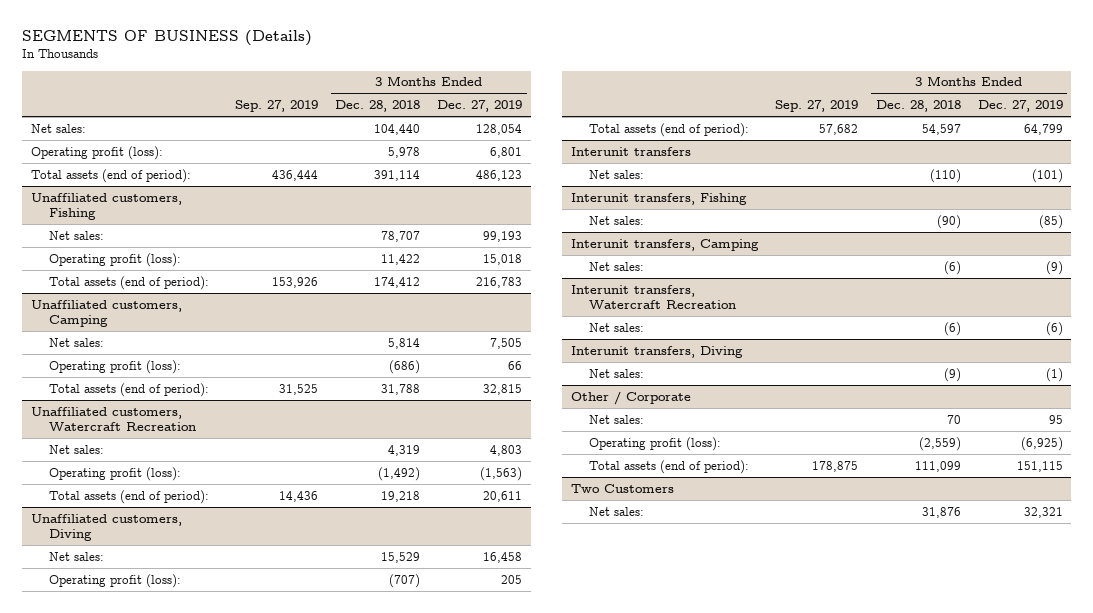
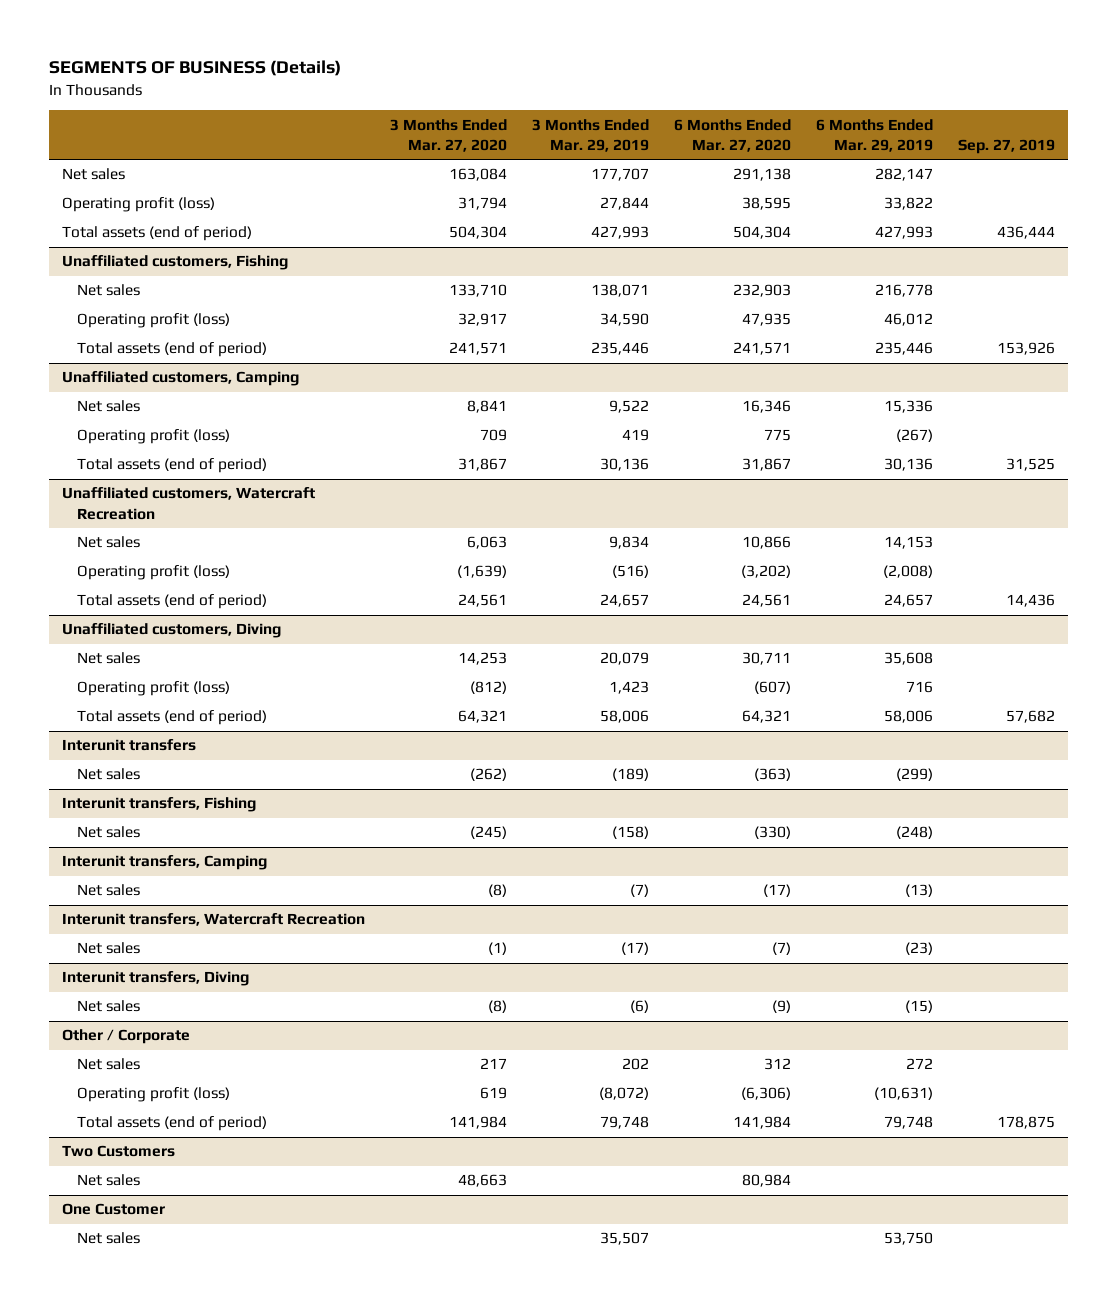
- | Sep. 27, 2019 | 3 Months Ended Dec. 28, 2018 | 3 Months Ended Dec. 27, 2019
+ | 3 Months Ended Mar. 27, 2020 | 3 Months Ended Mar. 29, 2019 | 6 Months Ended Mar. 27, 2020 | 6 Months Ended Mar. 29, 2019 | Sep. 27, 2019
- Net sales: | | 104,440 | 128,054
- Operating profit (loss): | | 5,978 | 6,801
- Total assets (end of period): | 436,444 | 391,114 | 486,123
+ Net sales | 163,084 | 177,707 | 291,138 | 282,147 |
+ Operating profit (loss) | 31,794 | 27,844 | 38,595 | 33,822 |
+ Total assets (end of period) | 504,304 | 427,993 | 504,304 | 427,993 | 436,444
@ Unaffiliated customers, Fishing
- Net sales: | | 78,707 | 99,193
- Operating profit (loss): | | 11,422 | 15,018
- Total assets (end of period): | 153,926 | 174,412 | 216,783
+ Net sales | 133,710 | 138,071 | 232,903 | 216,778 |
+ Operating profit (loss) | 32,917 | 34,590 | 47,935 | 46,012 |
+ Total assets (end of period) | 241,571 | 235,446 | 241,571 | 235,446 | 153,926
@ Unaffiliated customers, Camping
- Net sales: | | 5,814 | 7,505
- Operating profit (loss): | | (686) | 66
- Total assets (end of period): | 31,525 | 31,788 | 32,815
+ Net sales | 8,841 | 9,522 | 16,346 | 15,336 |
+ Operating profit (loss) | 709 | 419 | 775 | (267) |
+ Total assets (end of period) | 31,867 | 30,136 | 31,867 | 30,136 | 31,525
@ Unaffiliated customers, Watercraft Recreation
- Net sales: | | 4,319 | 4,803
- Operating profit (loss): | | (1,492) | (1,563)
- Total assets (end of period): | 14,436 | 19,218 | 20,611
+ Net sales | 6,063 | 9,834 | 10,866 | 14,153 |
+ Operating profit (loss) | (1,639) | (516) | (3,202) | (2,008) |
+ Total assets (end of period) | 24,561 | 24,657 | 24,561 | 24,657 | 14,436
@ Unaffiliated customers, Diving
- Net sales: | | 15,529 | 16,458
- Operating profit (loss): | | (707) | 205
- Total assets (end of period): | 57,682 | 54,597 | 64,799
+ Net sales | 14,253 | 20,079 | 30,711 | 35,608 |
+ Operating profit (loss) | (812) | 1,423 | (607) | 716 |
+ Total assets (end of period) | 64,321 | 58,006 | 64,321 | 58,006 | 57,682
@ Interunit transfers
- Net sales: | | (110) | (101)
+ Net sales | (262) | (189) | (363) | (299) |
@ Interunit transfers, Fishing
- Net sales: | | (90) | (85)
+ Net sales | (245) | (158) | (330) | (248) |
@ Interunit transfers, Camping
- Net sales: | | (6) | (9)
+ Net sales | (8) | (7) | (17) | (13) |
@ Interunit transfers, Watercraft Recreation
- Net sales: | | (6) | (6)
+ Net sales | (1) | (17) | (7) | (23) |
@ Interunit transfers, Diving
- Net sales: | | (9) | (1)
+ Net sales | (8) | (6) | (9) | (15) |
@ Other / Corporate
- Net sales: | | 70 | 95
- Operating profit (loss): | | (2,559) | (6,925)
- Total assets (end of period): | 178,875 | 111,099 | 151,115
+ Net sales | 217 | 202 | 312 | 272 |
+ Operating profit (loss) | 619 | (8,072) | (6,306) | (10,631) |
+ Total assets (end of period) | 141,984 | 79,748 | 141,984 | 79,748 | 178,875
@ Two Customers
- Net sales: | | 31,876 | 32,321
+ Net sales | 48,663 | | 80,984 | |
+ One Customer
+ Net sales | | 35,507 | | 53,750 |

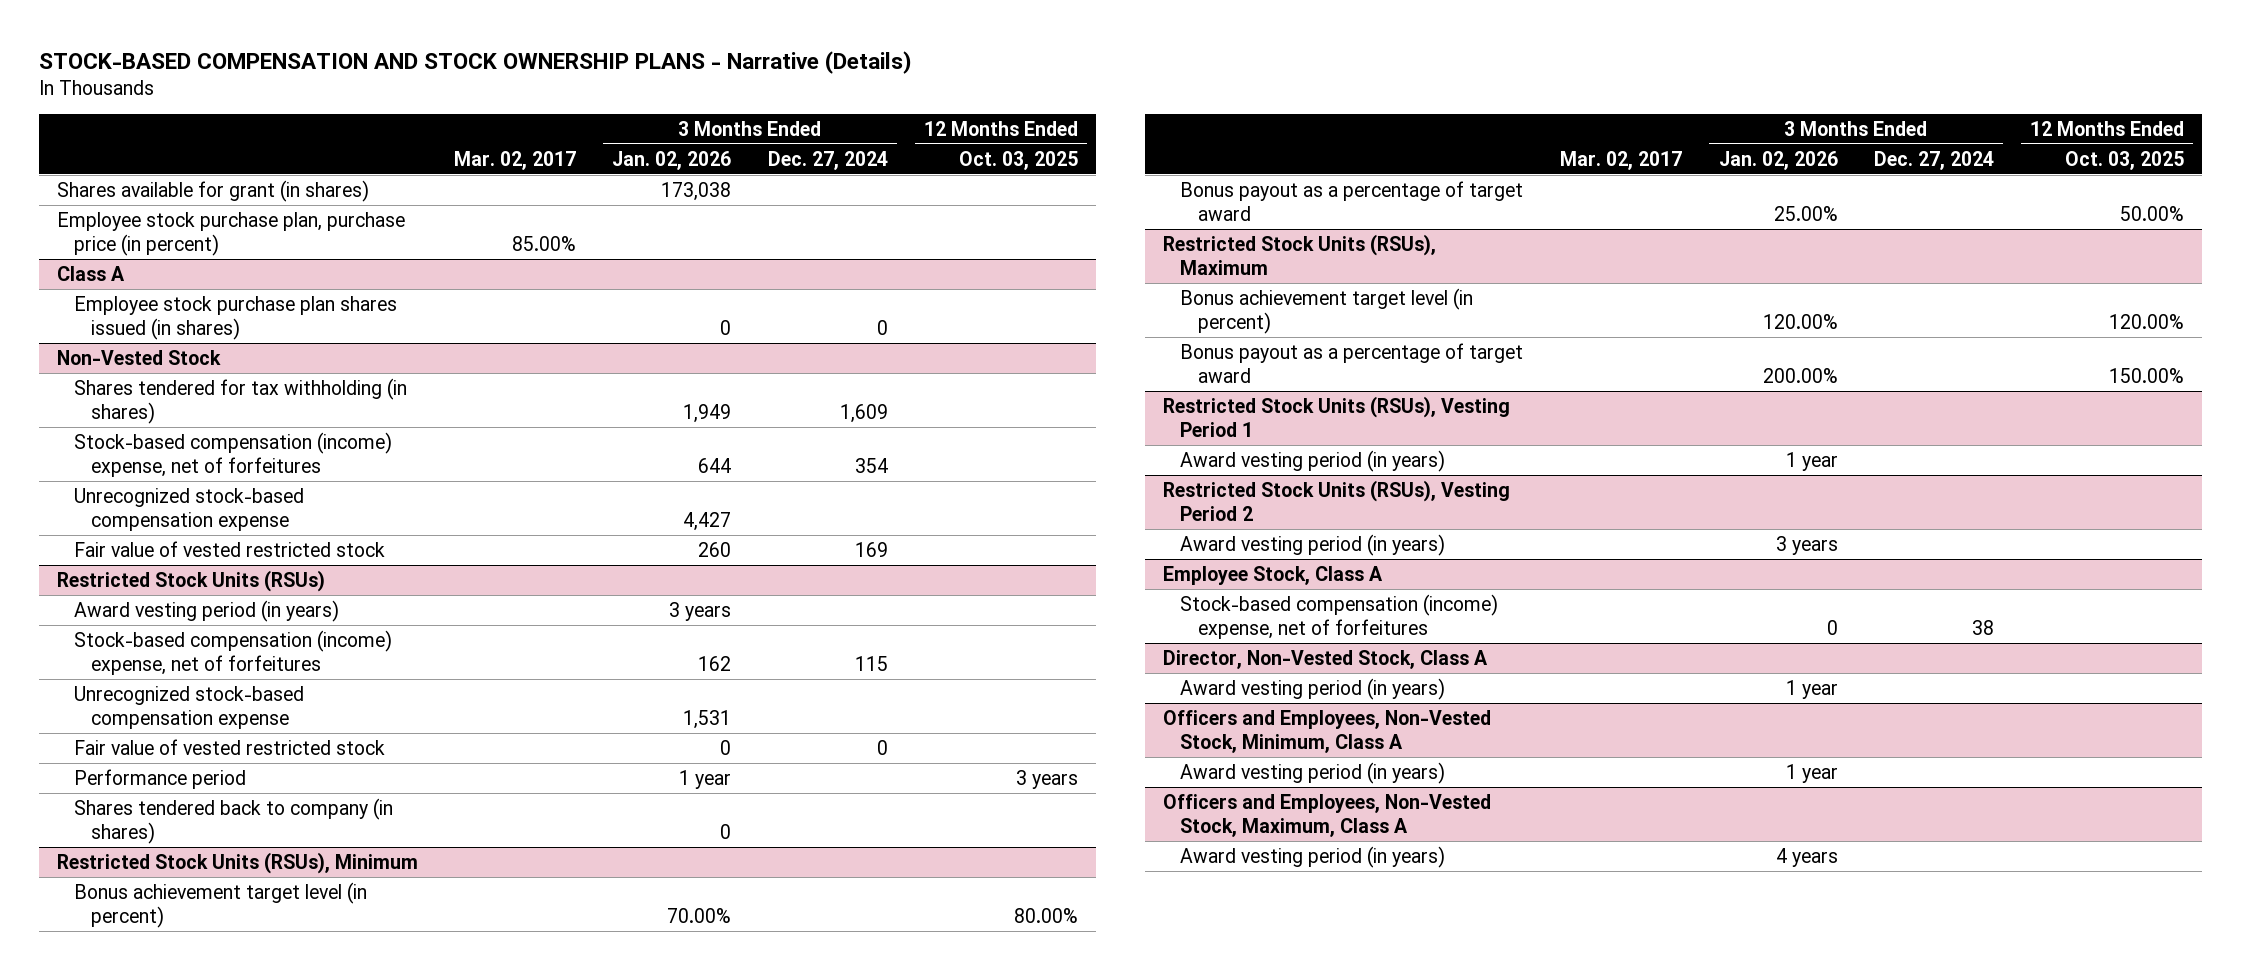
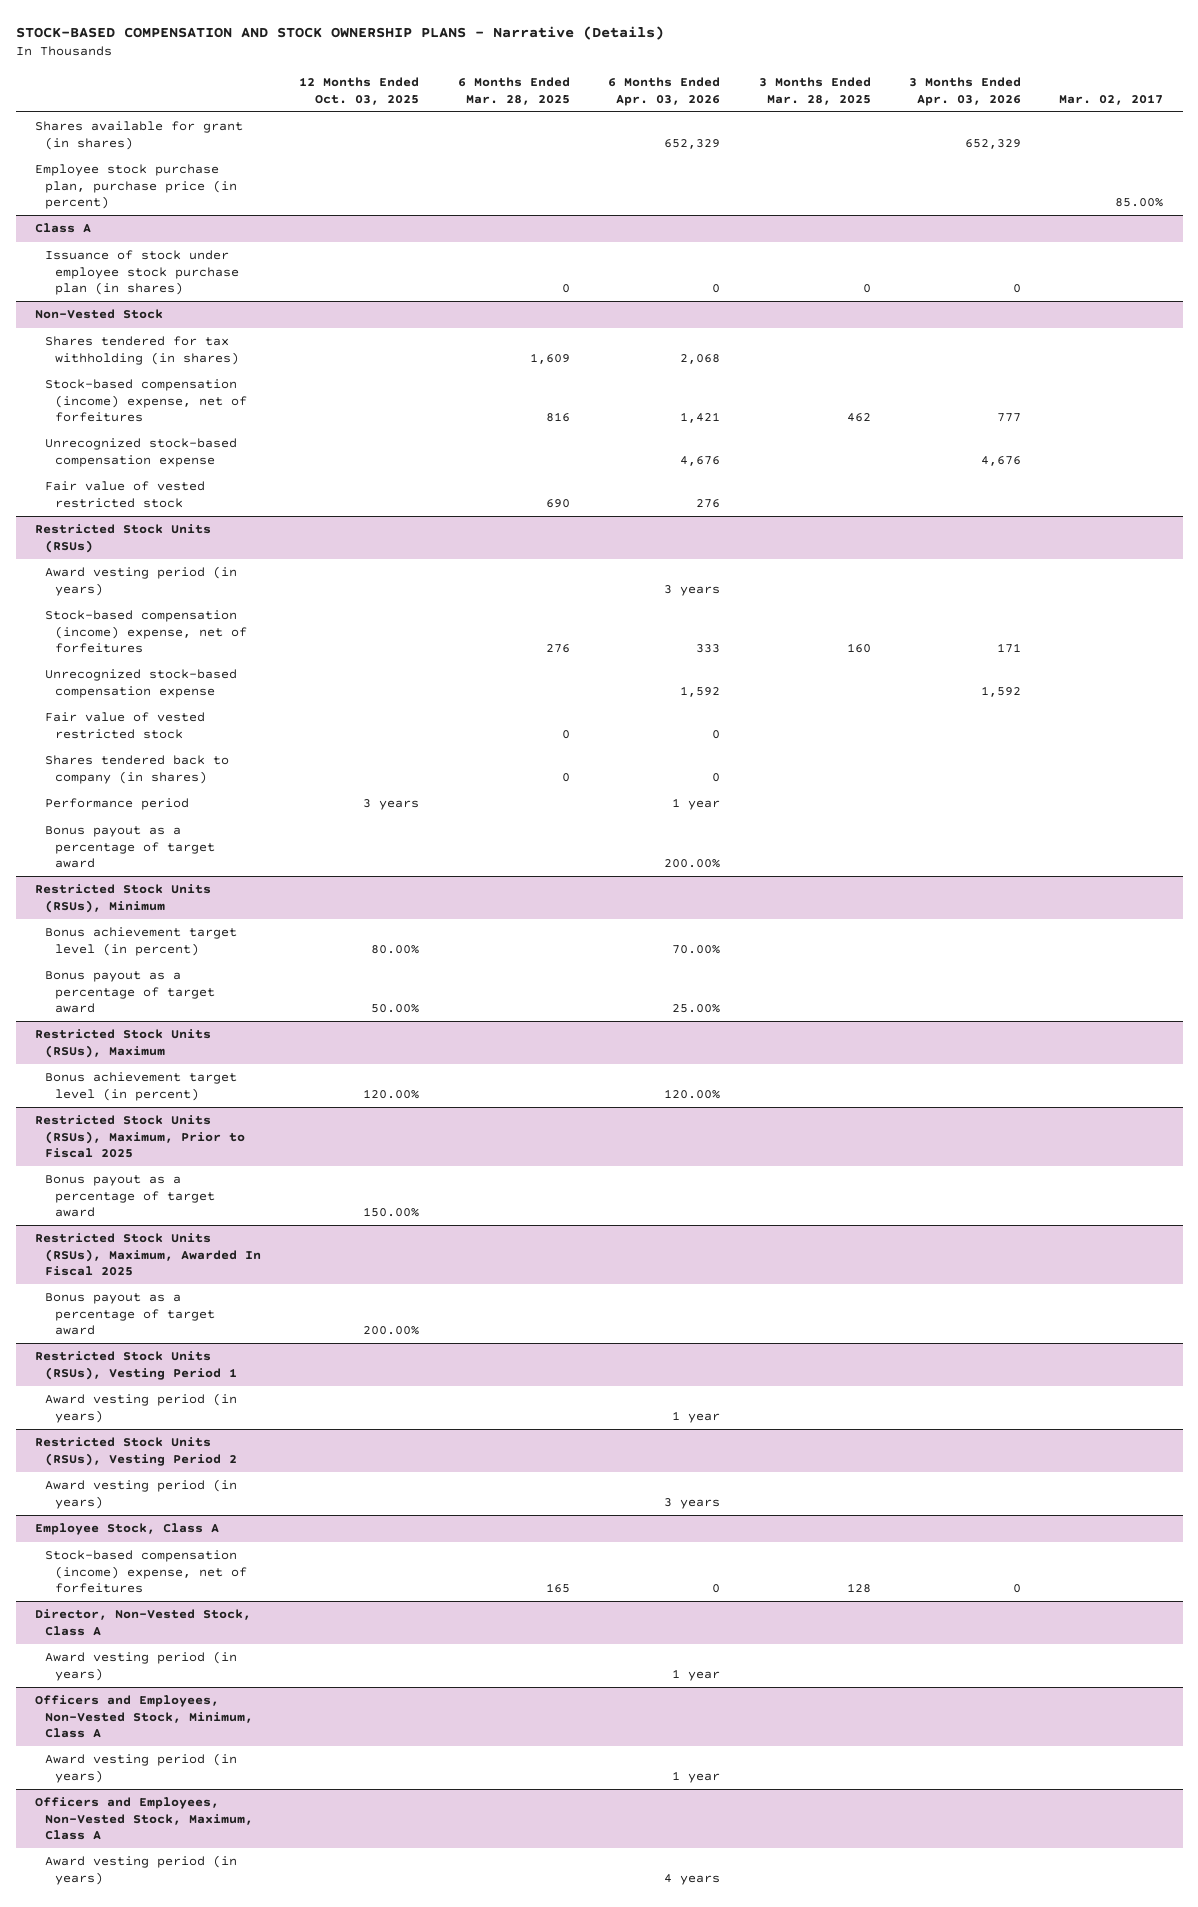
- | Mar. 02, 2017 | 3 Months Ended Jan. 02, 2026 | 3 Months Ended Dec. 27, 2024 | 12 Months Ended Oct. 03, 2025
+ | 12 Months Ended Oct. 03, 2025 | 6 Months Ended Mar. 28, 2025 | 6 Months Ended Apr. 03, 2026 | 3 Months Ended Mar. 28, 2025 | 3 Months Ended Apr. 03, 2026 | Mar. 02, 2017
@ Class A
- Employee stock purchase plan shares issued (in shares) | | 0 | 0 |
+ Issuance of stock under employee stock purchase plan (in shares) | | 0 | 0 | 0 | 0 |
@ Restricted Stock Units (RSUs)
moved down: Performance period | 3 years | | 1 year | | |
+ Bonus payout as a percentage of target award | | | 200.00% | | |
@ Restricted Stock Units (RSUs), Maximum
- Bonus payout as a percentage of target award | | 200.00% | | 150.00%
+ Restricted Stock Units (RSUs), Maximum, Prior to Fiscal 2025
+ Bonus payout as a percentage of target award | 150.00% | | | | |
+ Restricted Stock Units (RSUs), Maximum, Awarded In Fiscal 2025
+ Bonus payout as a percentage of target award | 200.00% | | | | |

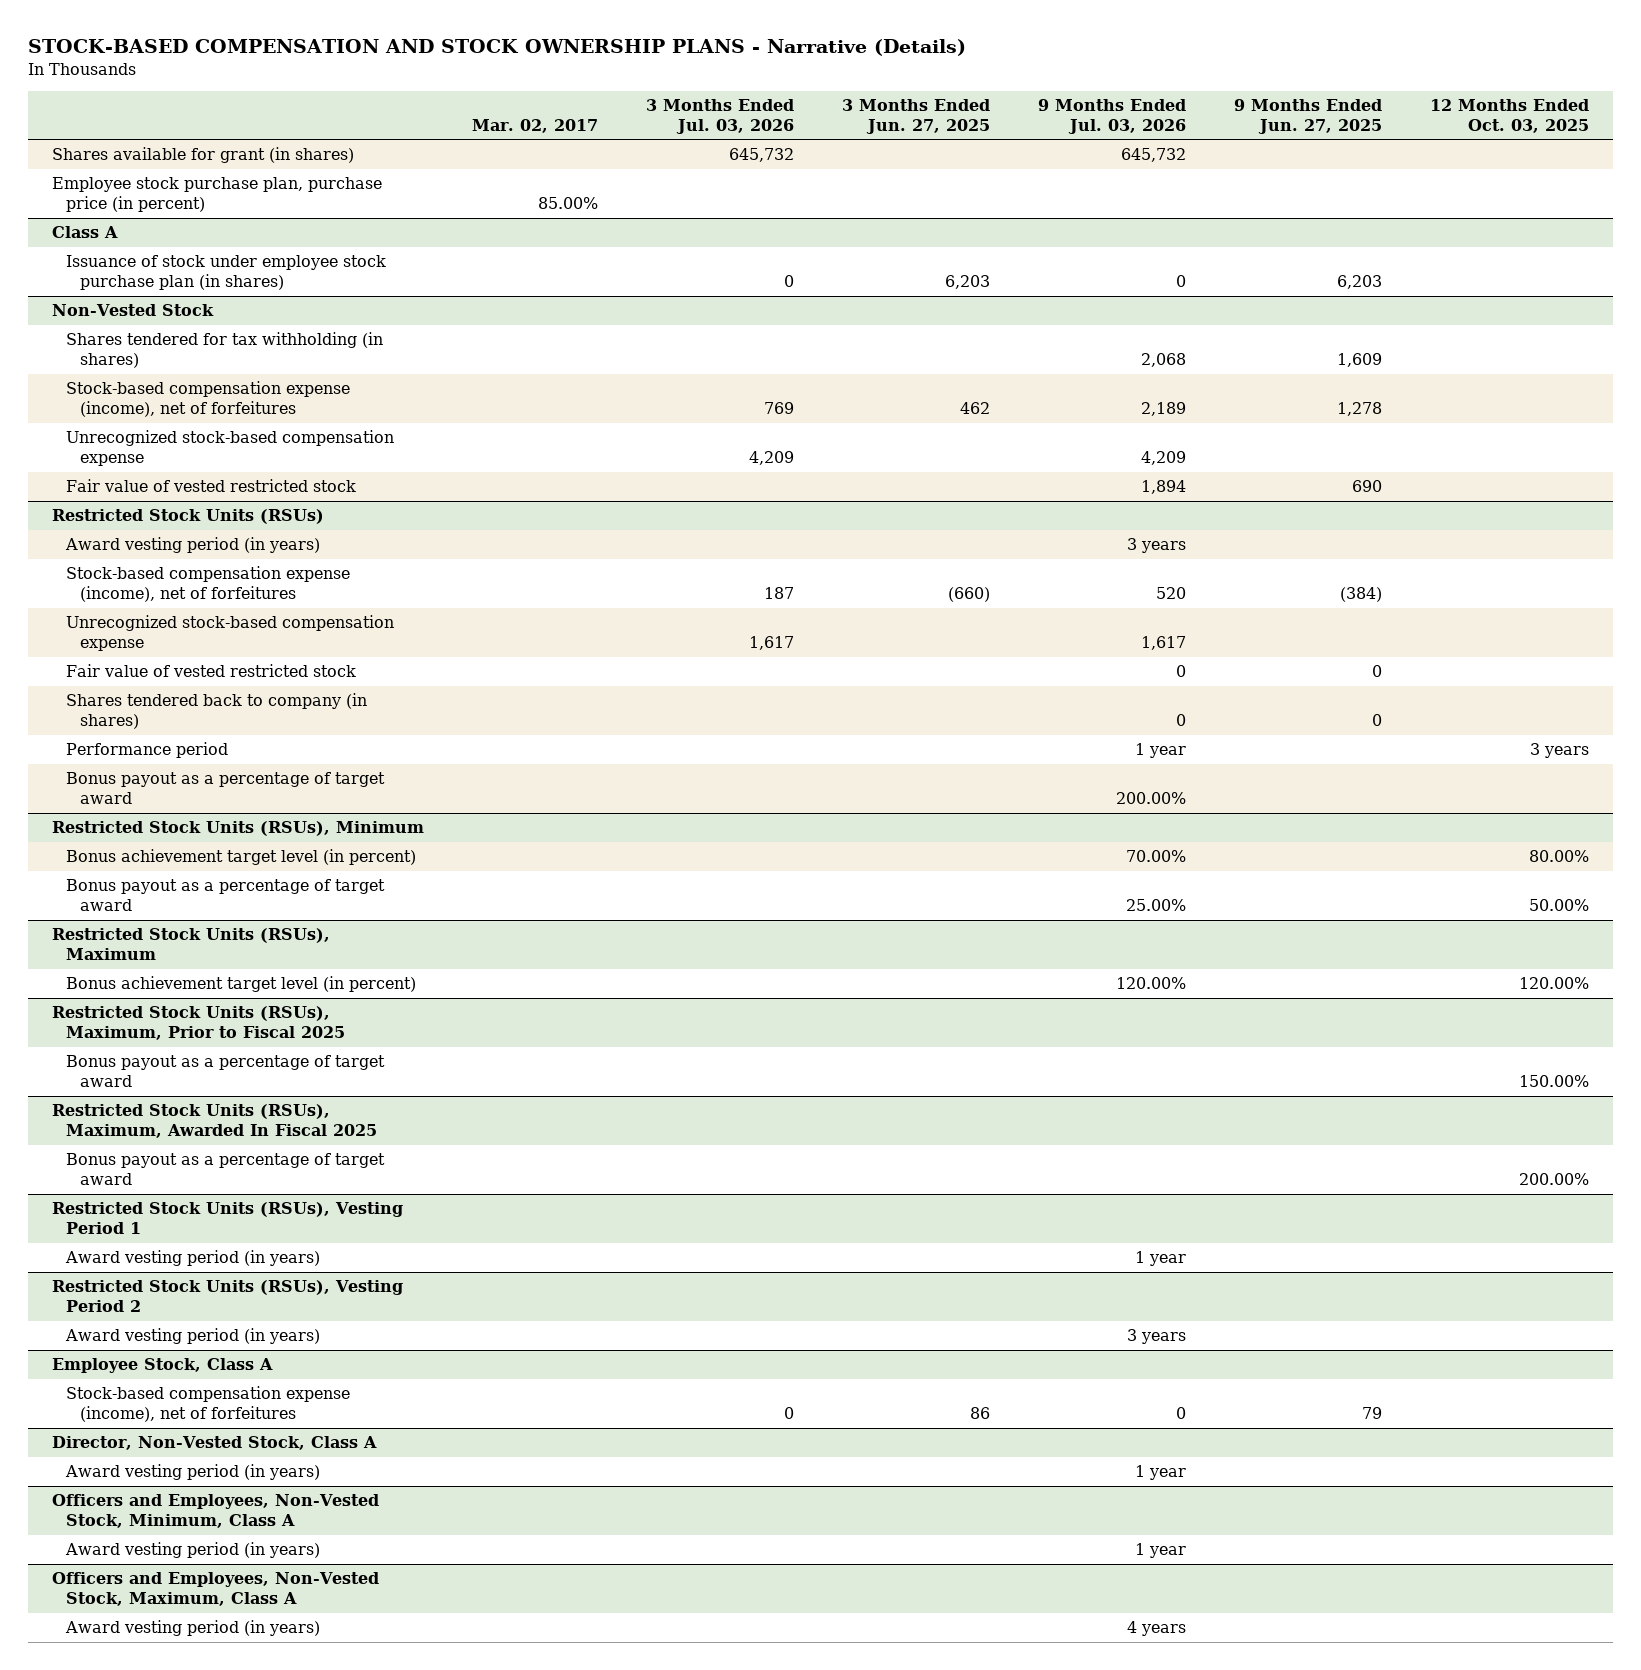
- | 12 Months Ended Oct. 03, 2025 | 6 Months Ended Mar. 28, 2025 | 6 Months Ended Apr. 03, 2026 | 3 Months Ended Mar. 28, 2025 | 3 Months Ended Apr. 03, 2026 | Mar. 02, 2017
+ | Mar. 02, 2017 | 3 Months Ended Jul. 03, 2026 | 3 Months Ended Jun. 27, 2025 | 9 Months Ended Jul. 03, 2026 | 9 Months Ended Jun. 27, 2025 | 12 Months Ended Oct. 03, 2025
@ Non-Vested Stock
- Stock-based compensation (income) expense, net of forfeitures | | 816 | 1,421 | 462 | 777 |
+ Stock-based compensation expense (income), net of forfeitures | | 769 | 462 | 2,189 | 1,278 |
@ Restricted Stock Units (RSUs)
- Stock-based compensation (income) expense, net of forfeitures | | 276 | 333 | 160 | 171 |
+ Stock-based compensation expense (income), net of forfeitures | | 187 | (660) | 520 | (384) |
@ Employee Stock, Class A
- Stock-based compensation (income) expense, net of forfeitures | | 165 | 0 | 128 | 0 |
+ Stock-based compensation expense (income), net of forfeitures | | 0 | 86 | 0 | 79 |

